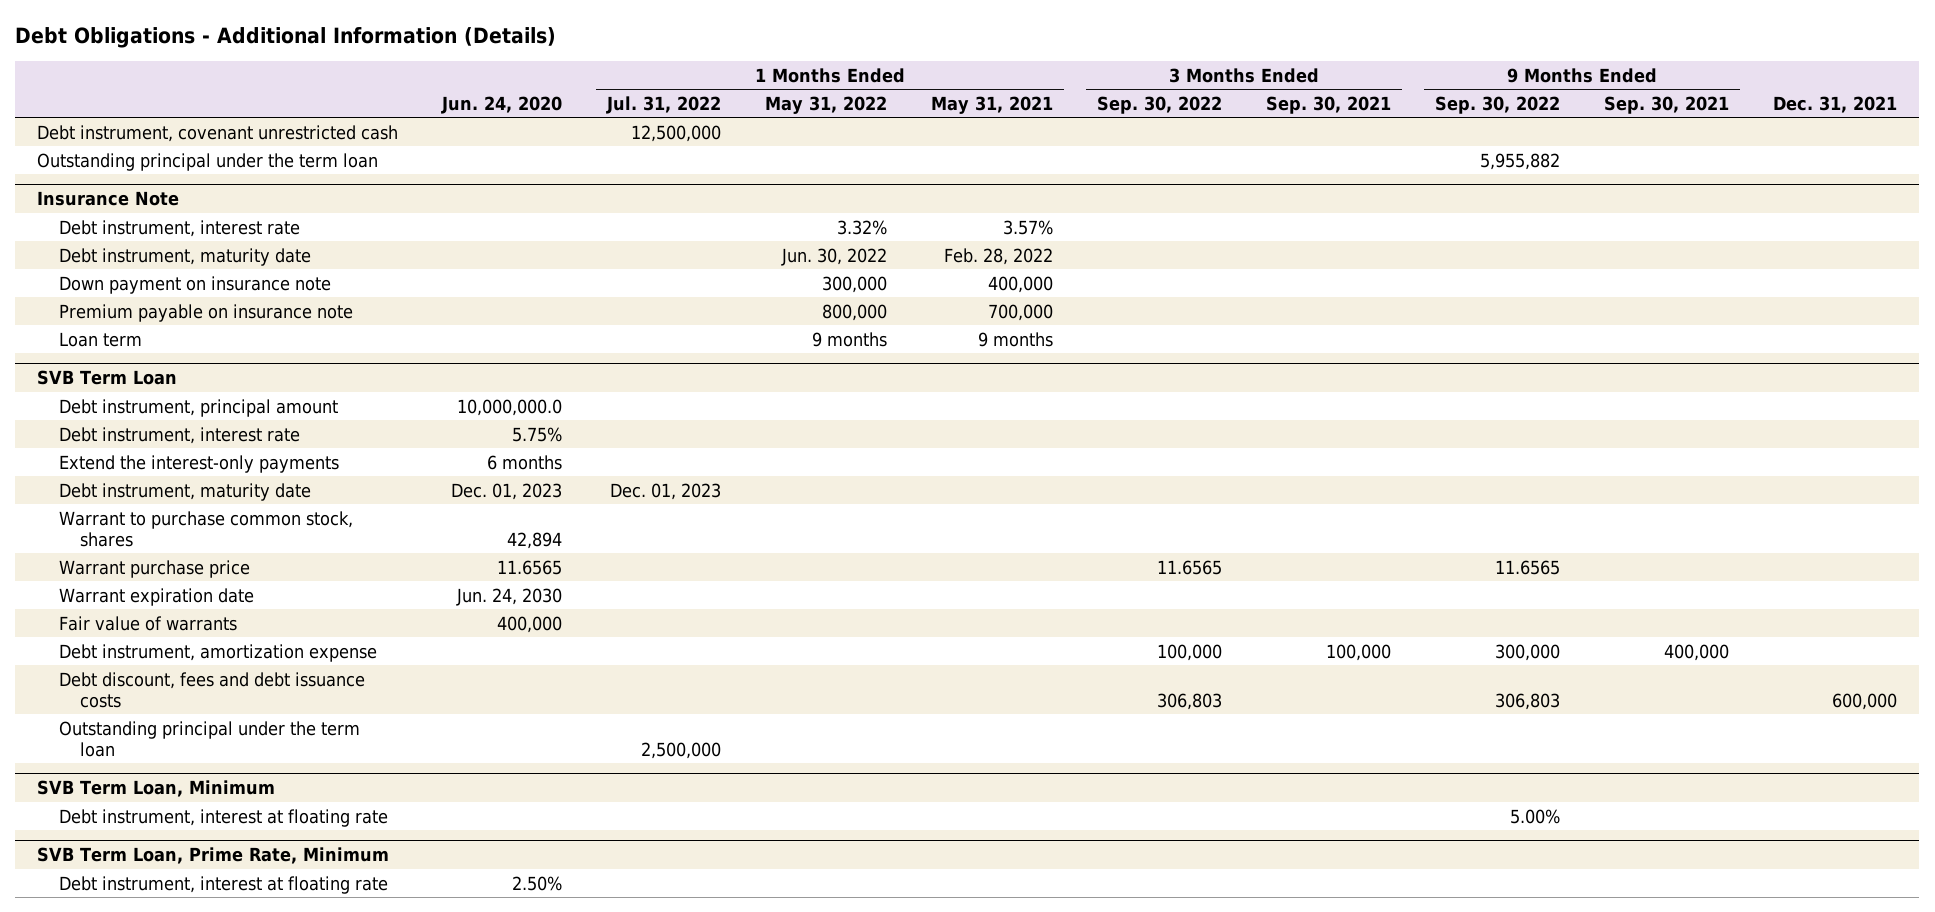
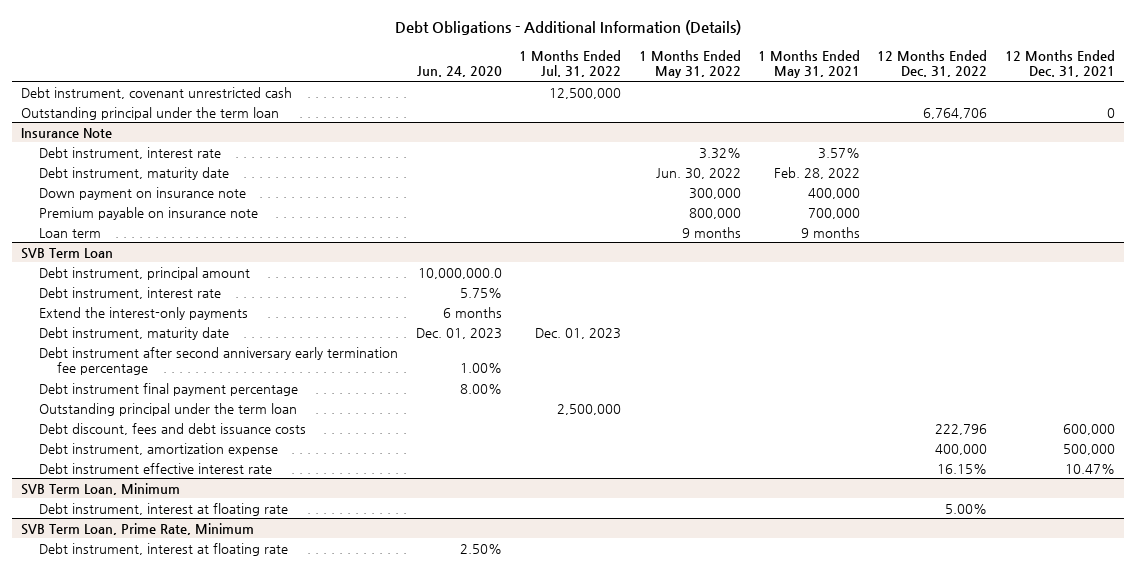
- | Jun. 24, 2020 | 1 Months Ended Jul. 31, 2022 | 1 Months Ended May 31, 2022 | 1 Months Ended May 31, 2021 | 3 Months Ended Sep. 30, 2022 | 3 Months Ended Sep. 30, 2021 | 9 Months Ended Sep. 30, 2022 | 9 Months Ended Sep. 30, 2021 | Dec. 31, 2021
+ | Jun. 24, 2020 | 1 Months Ended Jul. 31, 2022 | 1 Months Ended May 31, 2022 | 1 Months Ended May 31, 2021 | 12 Months Ended Dec. 31, 2022 | 12 Months Ended Dec. 31, 2021
@ SVB Term Loan
- Warrant to purchase common stock, shares | 42,894 | | | | | | | |
- Warrant purchase price | 11.6565 | | | | 11.6565 | | 11.6565 | |
- Warrant expiration date | Jun. 24, 2030 | | | | | | | |
- Fair value of warrants | 400,000 | | | | | | | |
+ Debt instrument after second anniversary early termination fee percentage | 1.00% | | | | |
+ Debt instrument final payment percentage | 8.00% | | | | |
moved down: Debt discount, fees and debt issuance costs | | | | | 222,796 | 600,000
moved down: Debt instrument, amortization expense | | | | | 400,000 | 500,000
+ Debt instrument effective interest rate | | | | | 16.15% | 10.47%

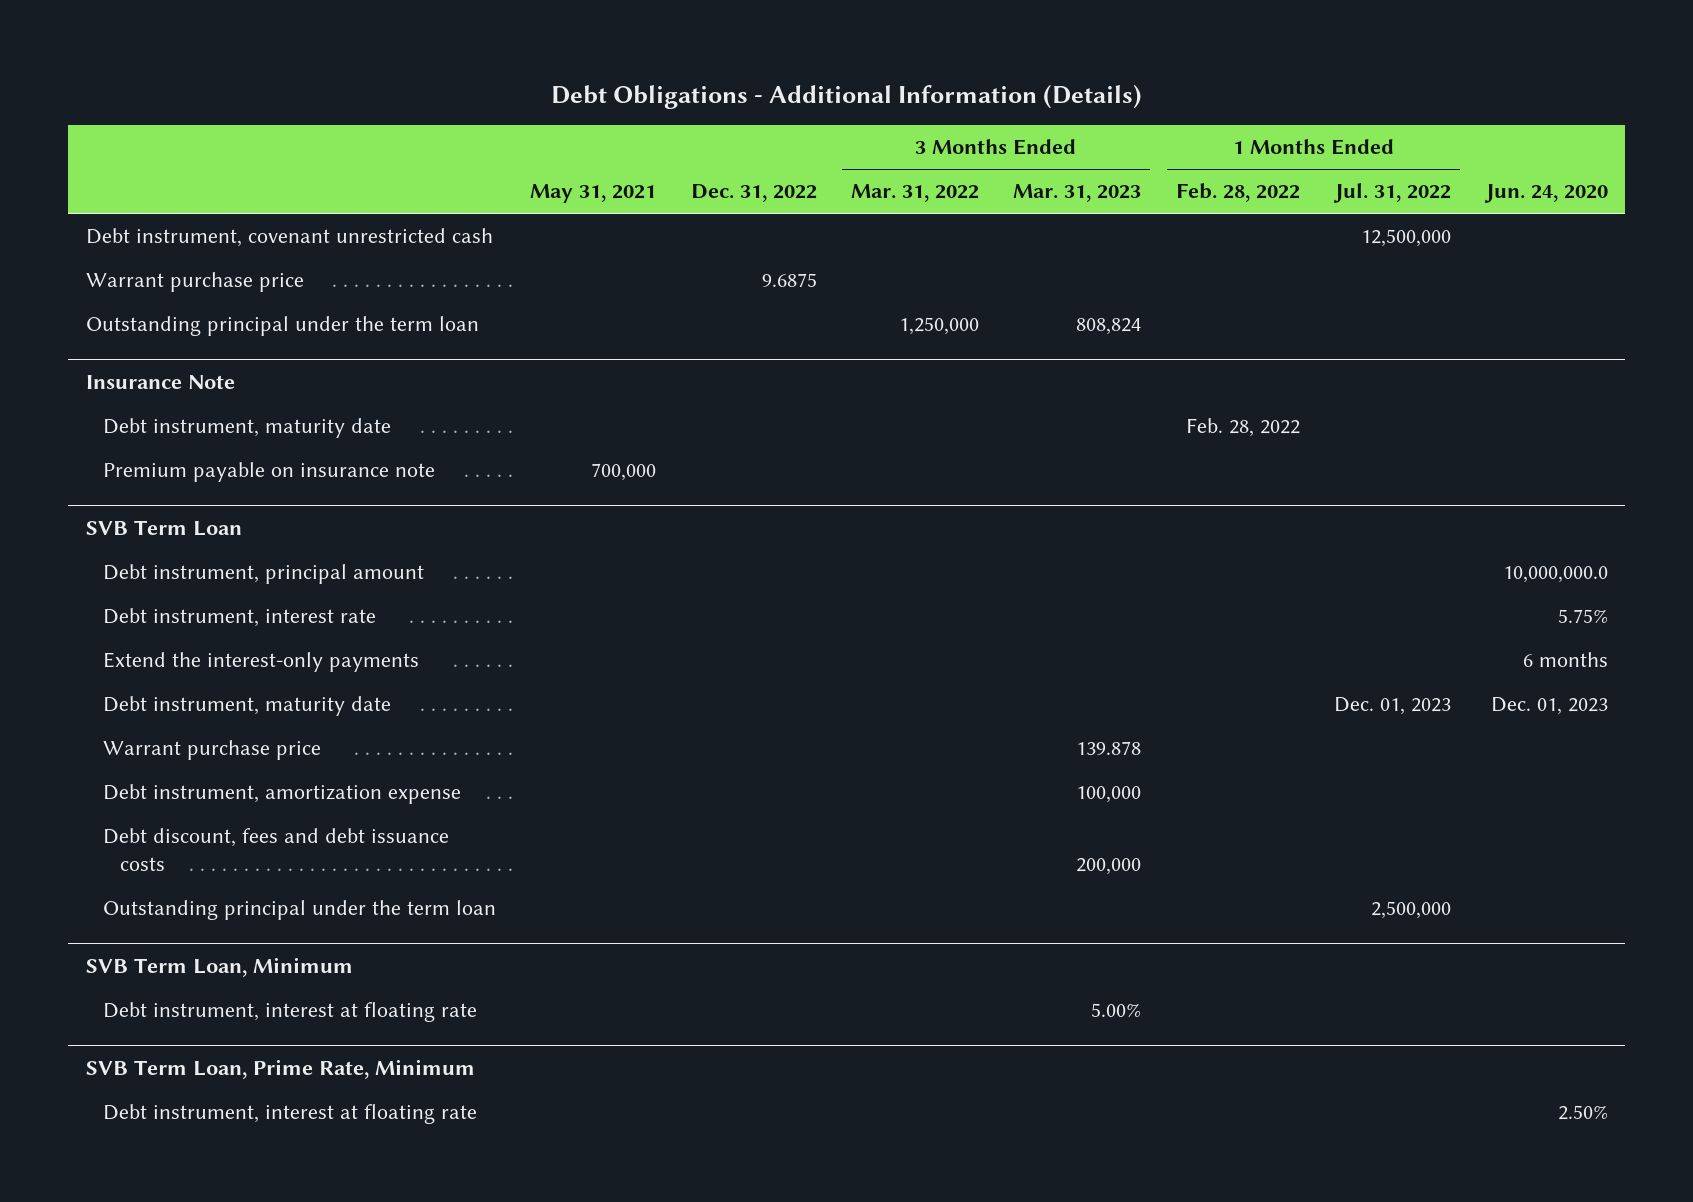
- | Jun. 24, 2020 | 1 Months Ended Jul. 31, 2022 | 1 Months Ended May 31, 2022 | 1 Months Ended May 31, 2021 | 12 Months Ended Dec. 31, 2022 | 12 Months Ended Dec. 31, 2021
+ | May 31, 2021 | Dec. 31, 2022 | 3 Months Ended Mar. 31, 2022 | 3 Months Ended Mar. 31, 2023 | 1 Months Ended Feb. 28, 2022 | 1 Months Ended Jul. 31, 2022 | Jun. 24, 2020
+ Warrant purchase price | | 9.6875 | | | | |
@ Insurance Note
- Debt instrument, interest rate | | | 3.32% | 3.57% | |
- Down payment on insurance note | | | 300,000 | 400,000 | |
- Loan term | | | 9 months | 9 months | |
@ SVB Term Loan
- Debt instrument after second anniversary early termination fee percentage | 1.00% | | | | |
- Debt instrument final payment percentage | 8.00% | | | | |
+ Warrant purchase price | | | | 139.878 | | |
- Debt instrument effective interest rate | | | | | 16.15% | 10.47%
moved down: Debt discount, fees and debt issuance costs | | | | 200,000 | | |
moved down: Outstanding principal under the term loan | | | | | | 2,500,000 |

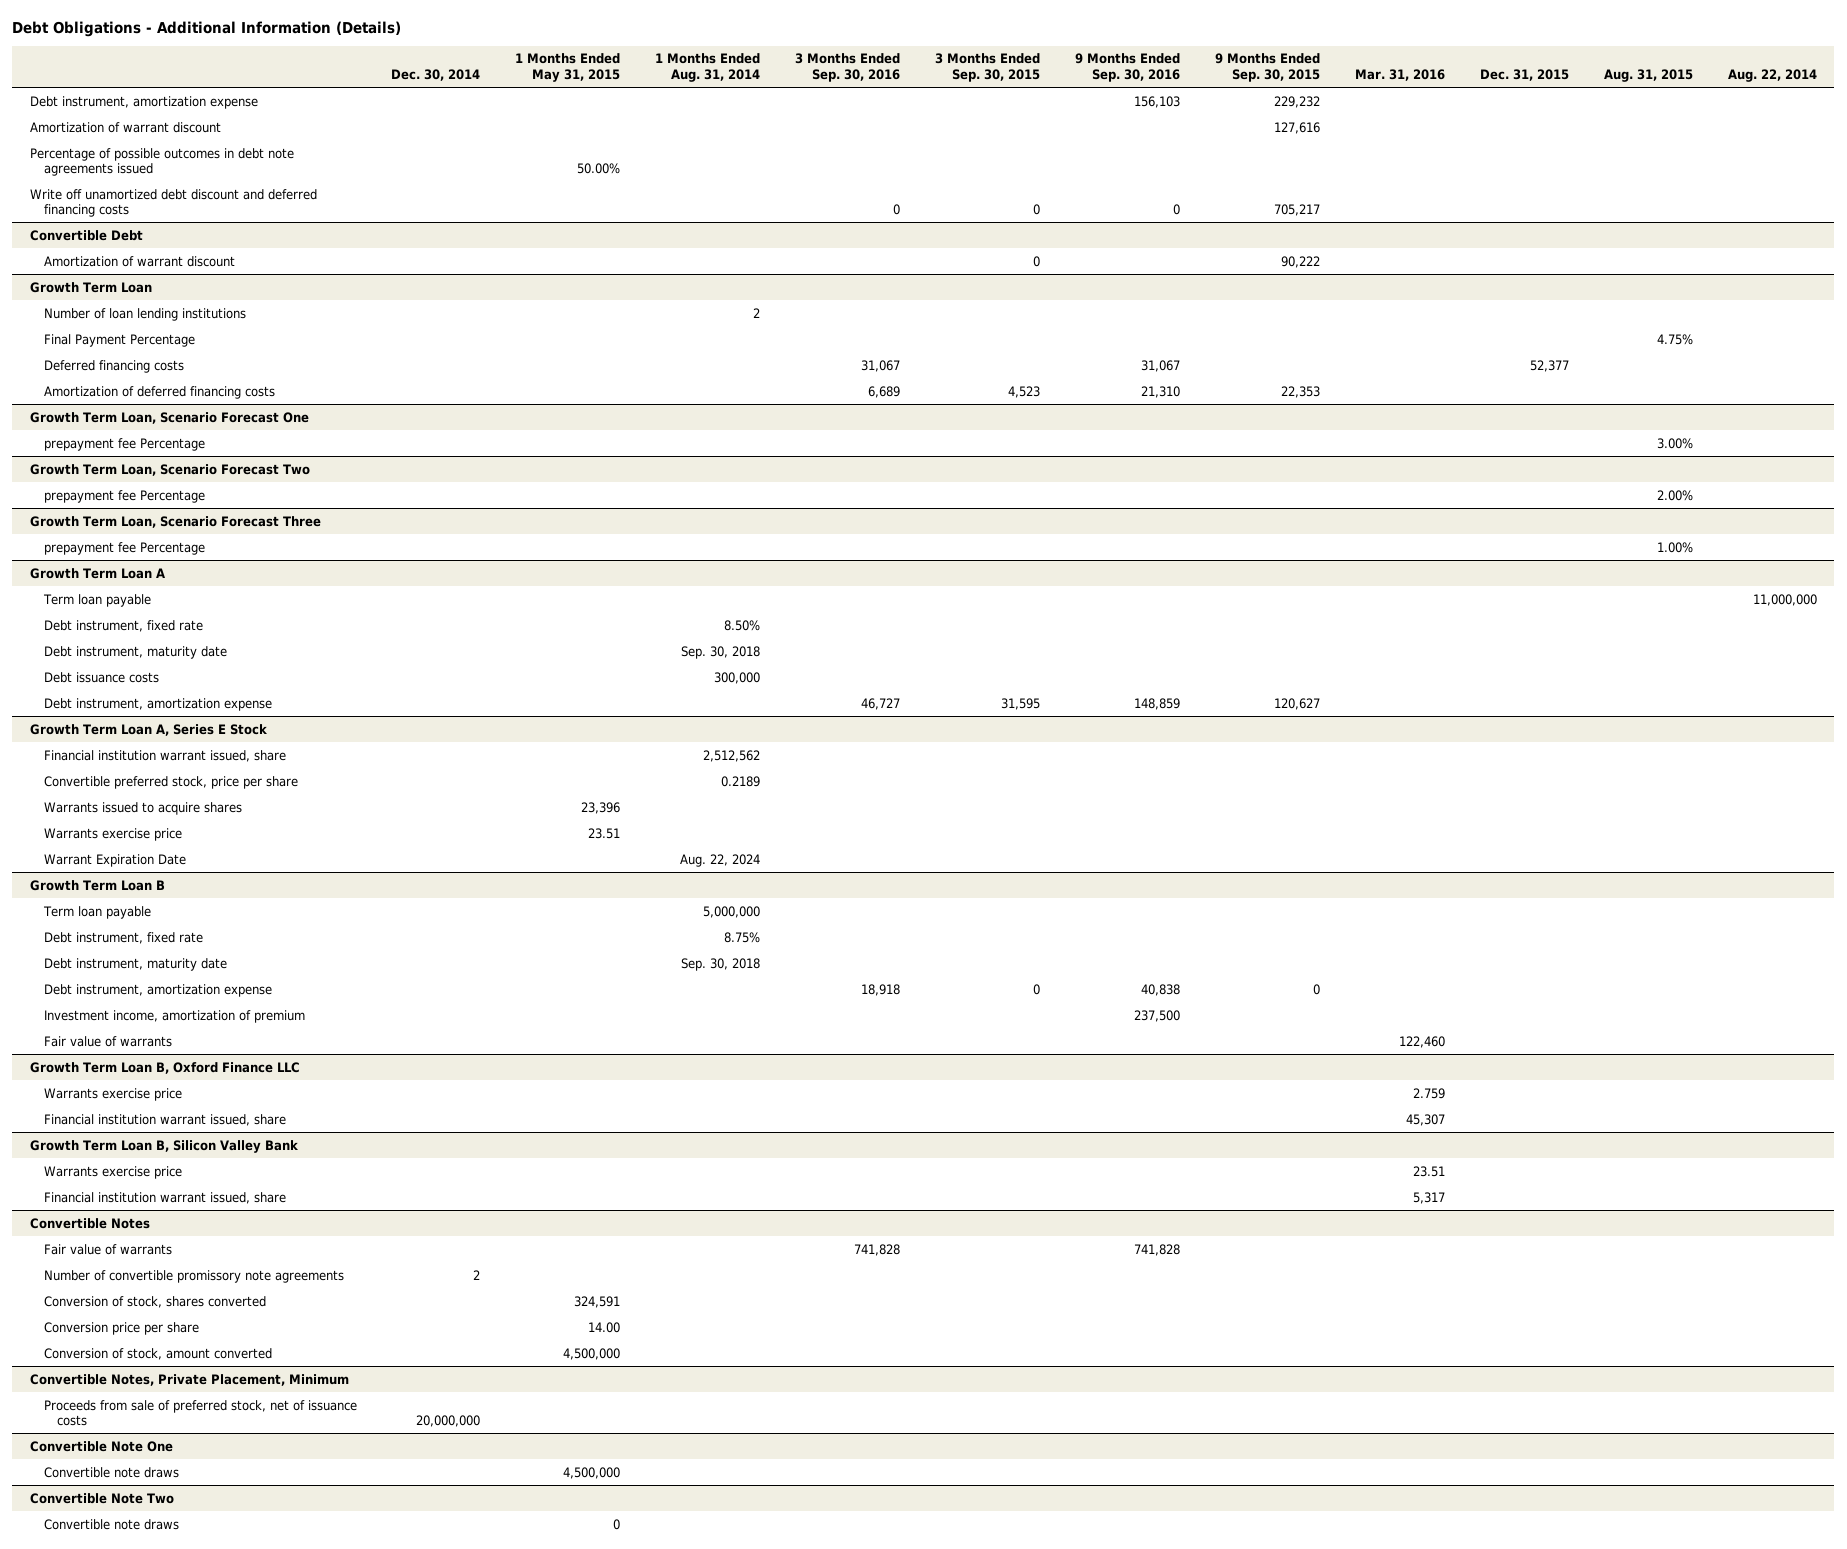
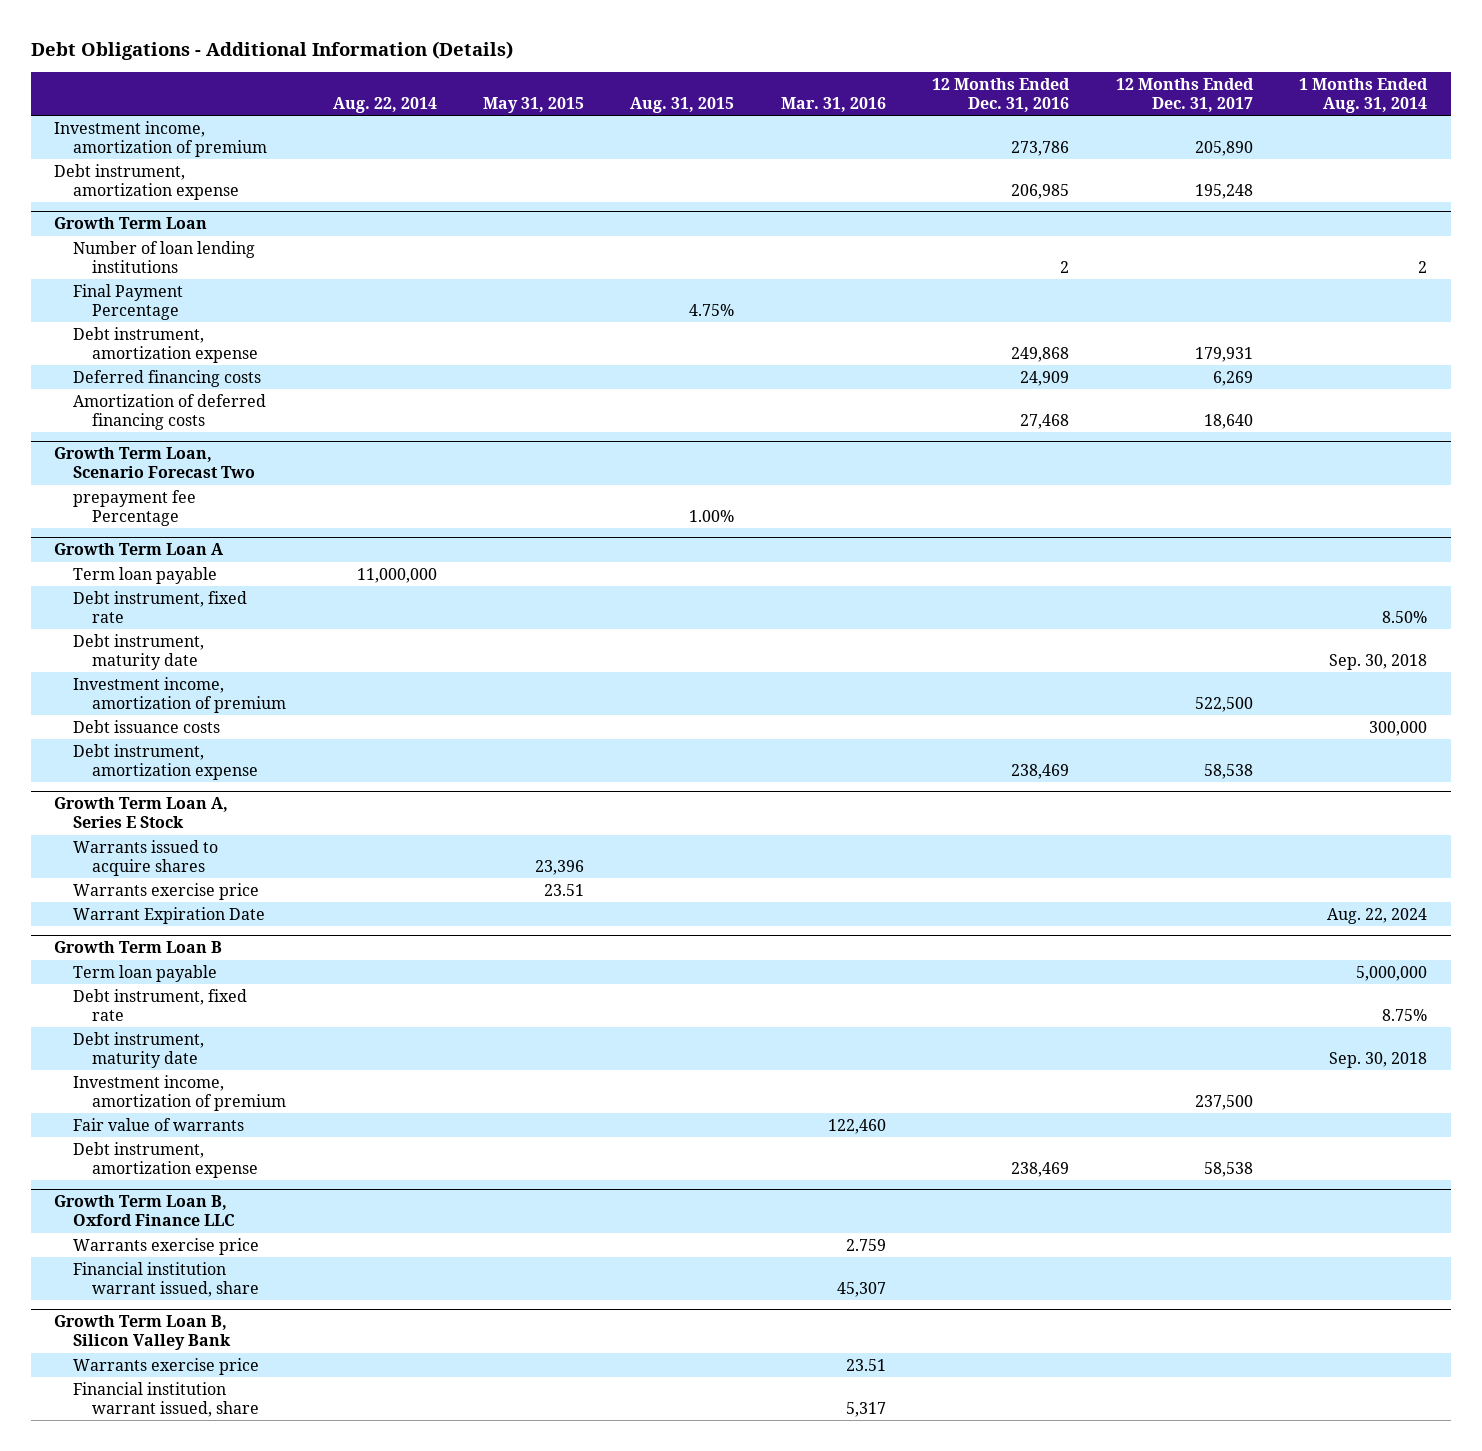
- | Dec. 30, 2014 | 1 Months Ended May 31, 2015 | 1 Months Ended Aug. 31, 2014 | 3 Months Ended Sep. 30, 2016 | 3 Months Ended Sep. 30, 2015 | 9 Months Ended Sep. 30, 2016 | 9 Months Ended Sep. 30, 2015 | Mar. 31, 2016 | Dec. 31, 2015 | Aug. 31, 2015 | Aug. 22, 2014
+ | Aug. 22, 2014 | May 31, 2015 | Aug. 31, 2015 | Mar. 31, 2016 | 12 Months Ended Dec. 31, 2016 | 12 Months Ended Dec. 31, 2017 | 1 Months Ended Aug. 31, 2014
+ Investment income, amortization of premium | | | | | 273,786 | 205,890 |
- Amortization of warrant discount | | | | | | | 127,616 | | | |
- Percentage of possible outcomes in debt note agreements issued | | 50.00% | | | | | | | | |
- Write off unamortized debt discount and deferred financing costs | | | | 0 | 0 | 0 | 705,217 | | | |
- Convertible Debt
- Amortization of warrant discount | | | | | 0 | | 90,222 | | | |
@ Growth Term Loan
+ Debt instrument, amortization expense | | | | | 249,868 | 179,931 |
- Growth Term Loan, Scenario Forecast One
- prepayment fee Percentage | | | | | | | | | | 3.00% |
@ Growth Term Loan, Scenario Forecast Two
- prepayment fee Percentage | | | | | | | | | | 2.00% |
- Growth Term Loan, Scenario Forecast Three
- prepayment fee Percentage | | | | | | | | | | 1.00% |
@ Growth Term Loan, Scenario Forecast Two
+ prepayment fee Percentage | | | 1.00% | | | |
@ Growth Term Loan A
+ Investment income, amortization of premium | | | | | | 522,500 |
@ Growth Term Loan A, Series E Stock
- Financial institution warrant issued, share | | | 2,512,562 | | | | | | | |
- Convertible preferred stock, price per share | | | 0.2189 | | | | | | | |
@ Growth Term Loan B
moved down: Debt instrument, amortization expense | | | | | 238,469 | 58,538 |
- Convertible Notes
- Fair value of warrants | | | | 741,828 | | 741,828 | | | | |
- Number of convertible promissory note agreements | 2 | | | | | | | | | |
- Conversion of stock, shares converted | | 324,591 | | | | | | | | |
- Conversion price per share | | 14.00 | | | | | | | | |
- Conversion of stock, amount converted | | 4,500,000 | | | | | | | | |
- Convertible Notes, Private Placement, Minimum
- Proceeds from sale of preferred stock, net of issuance costs | 20,000,000 | | | | | | | | | |
- Convertible Note One
- Convertible note draws | | 4,500,000 | | | | | | | | |
- Convertible Note Two
- Convertible note draws | | 0 | | | | | | | | |

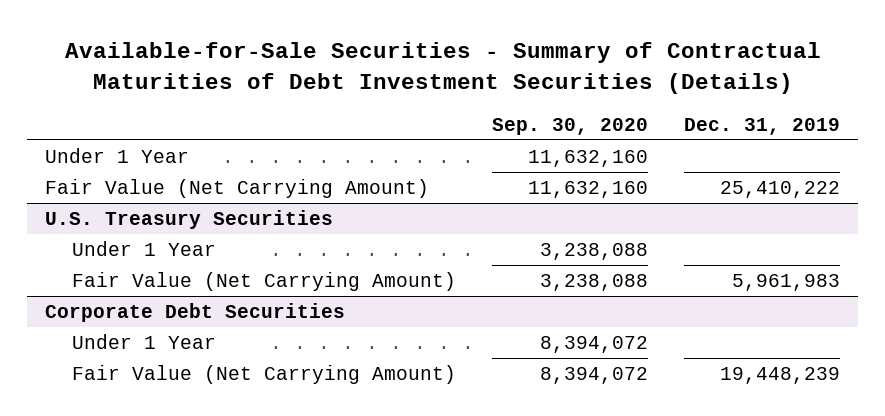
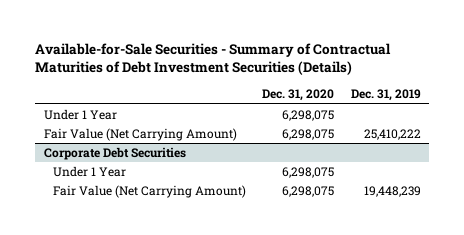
- | Sep. 30, 2020 | Dec. 31, 2019
+ | Dec. 31, 2020 | Dec. 31, 2019
- U.S. Treasury Securities
- Under 1 Year | 3,238,088 |
- Fair Value (Net Carrying Amount) | 3,238,088 | 5,961,983

